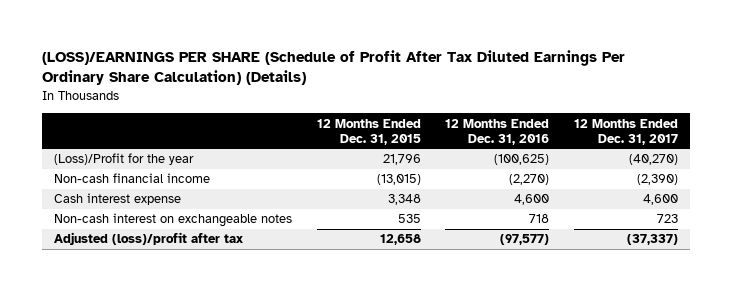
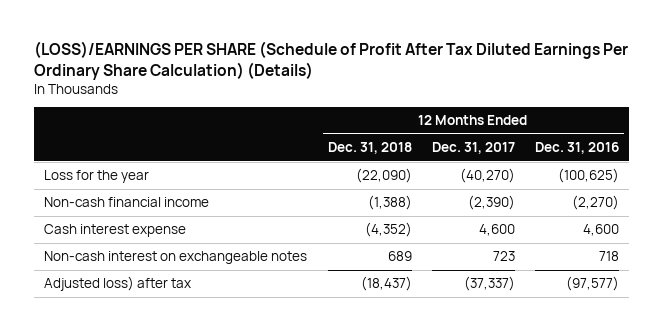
- | 12 Months Ended Dec. 31, 2015 | 12 Months Ended Dec. 31, 2016 | 12 Months Ended Dec. 31, 2017
+ | 12 Months Ended Dec. 31, 2018 | 12 Months Ended Dec. 31, 2017 | 12 Months Ended Dec. 31, 2016
- (Loss)/Profit for the year | 21,796 | (100,625) | (40,270)
+ Loss for the year | (22,090) | (40,270) | (100,625)
- Adjusted (loss)/profit after tax | 12,658 | (97,577) | (37,337)
+ Adjusted loss) after tax | (18,437) | (37,337) | (97,577)

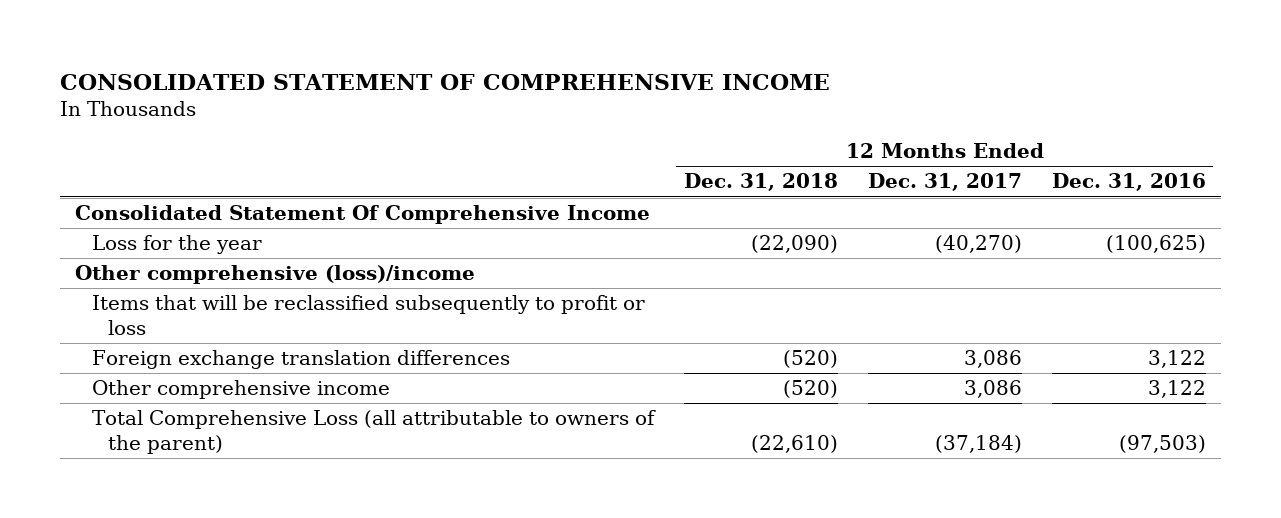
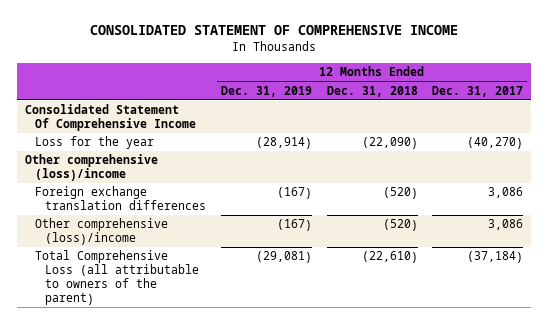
- | 12 Months Ended Dec. 31, 2018 | 12 Months Ended Dec. 31, 2017 | 12 Months Ended Dec. 31, 2016
+ | 12 Months Ended Dec. 31, 2019 | 12 Months Ended Dec. 31, 2018 | 12 Months Ended Dec. 31, 2017
- Items that will be reclassified subsequently to profit or loss
- Other comprehensive income | (520) | 3,086 | 3,122
+ Other comprehensive (loss)/income | (167) | (520) | 3,086

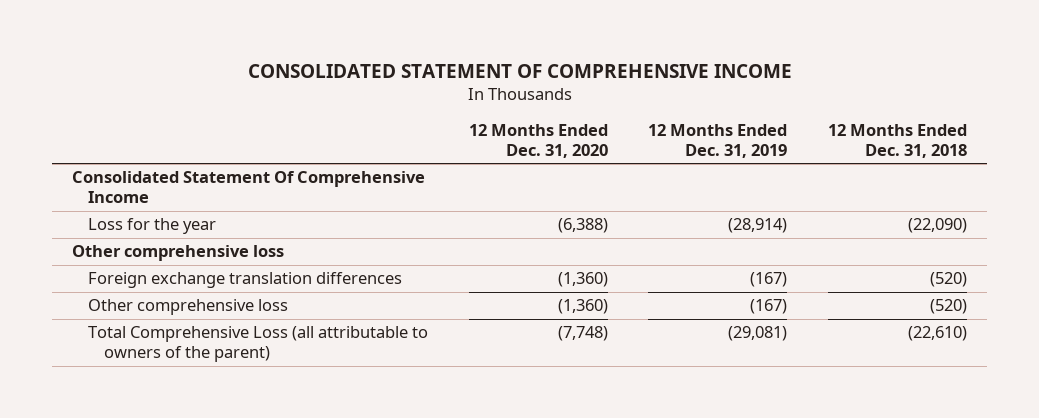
- | 12 Months Ended Dec. 31, 2019 | 12 Months Ended Dec. 31, 2018 | 12 Months Ended Dec. 31, 2017
+ | 12 Months Ended Dec. 31, 2020 | 12 Months Ended Dec. 31, 2019 | 12 Months Ended Dec. 31, 2018
- Other comprehensive (loss)/income
+ Other comprehensive loss
- Other comprehensive (loss)/income | (167) | (520) | 3,086
+ Other comprehensive loss | (1,360) | (167) | (520)

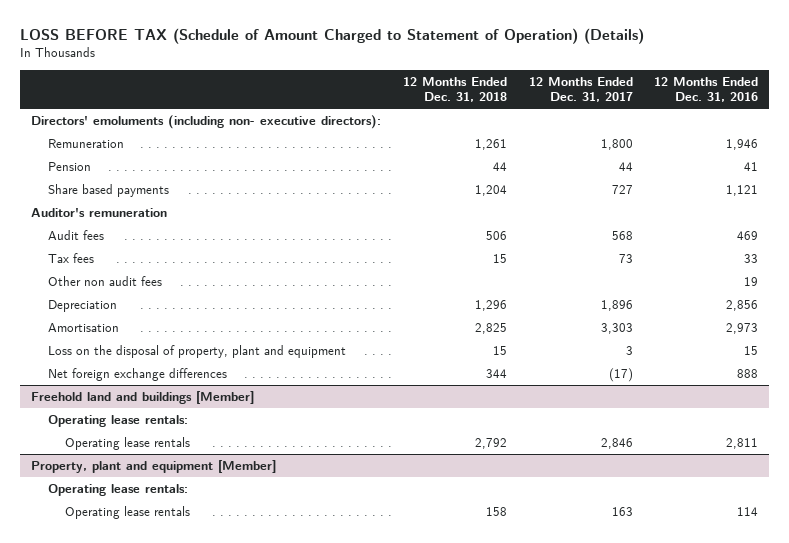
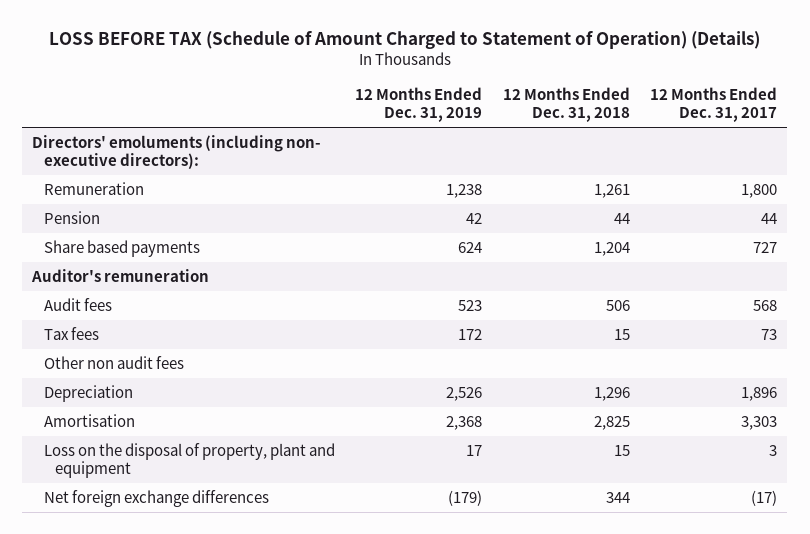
- | 12 Months Ended Dec. 31, 2018 | 12 Months Ended Dec. 31, 2017 | 12 Months Ended Dec. 31, 2016
+ | 12 Months Ended Dec. 31, 2019 | 12 Months Ended Dec. 31, 2018 | 12 Months Ended Dec. 31, 2017
- Freehold land and buildings [Member]
- Operating lease rentals:
- Operating lease rentals | 2,792 | 2,846 | 2,811
- Property, plant and equipment [Member]
- Operating lease rentals:
- Operating lease rentals | 158 | 163 | 114

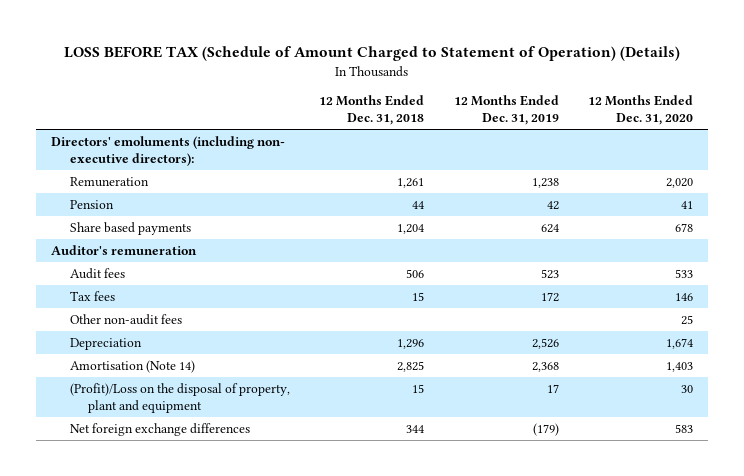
- | 12 Months Ended Dec. 31, 2019 | 12 Months Ended Dec. 31, 2018 | 12 Months Ended Dec. 31, 2017
+ | 12 Months Ended Dec. 31, 2018 | 12 Months Ended Dec. 31, 2019 | 12 Months Ended Dec. 31, 2020
- Other non audit fees
+ Other non-audit fees | | | 25
- Amortisation | 2,368 | 2,825 | 3,303
- Loss on the disposal of property, plant and equipment | 17 | 15 | 3
+ Amortisation (Note 14) | 2,825 | 2,368 | 1,403
+ (Profit)/Loss on the disposal of property, plant and equipment | 15 | 17 | 30

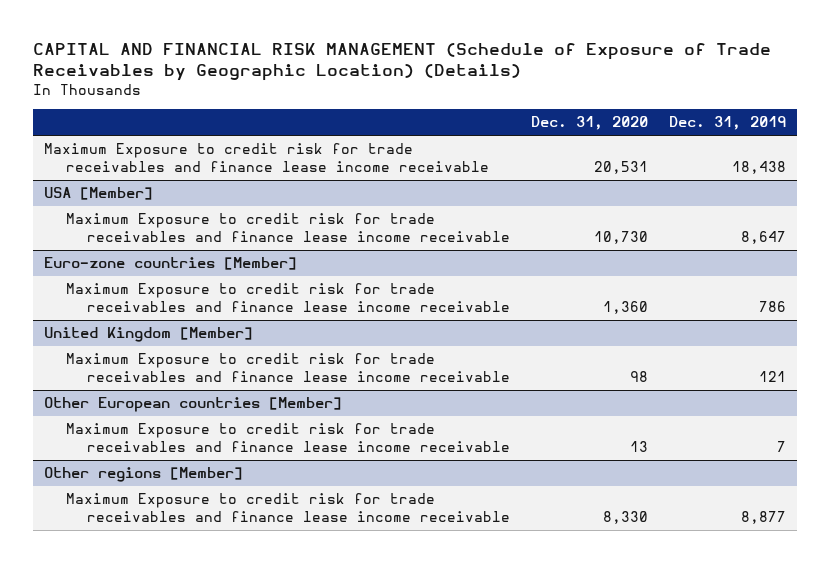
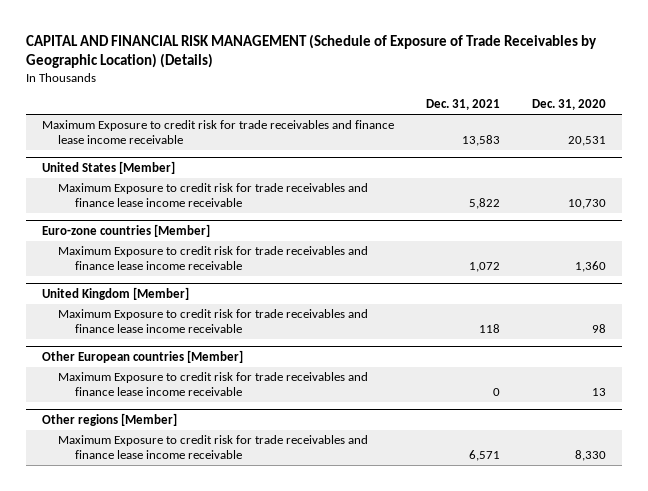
- | Dec. 31, 2020 | Dec. 31, 2019
+ | Dec. 31, 2021 | Dec. 31, 2020
- USA [Member]
+ United States [Member]

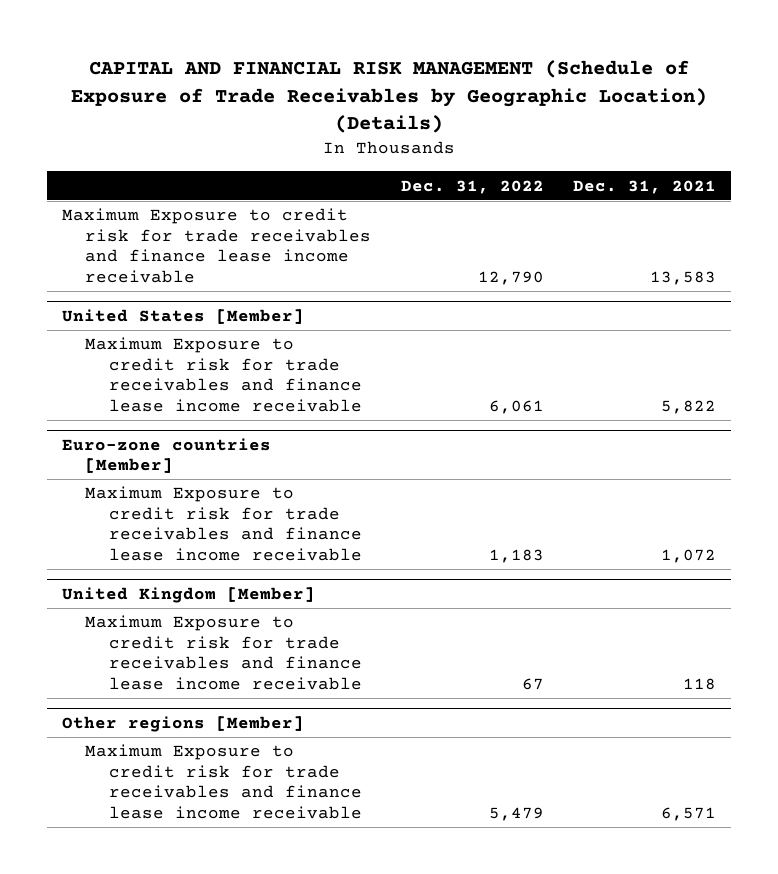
- | Dec. 31, 2021 | Dec. 31, 2020
+ | Dec. 31, 2022 | Dec. 31, 2021
- Other European countries [Member]
- Maximum Exposure to credit risk for trade receivables and finance lease income receivable | 0 | 13

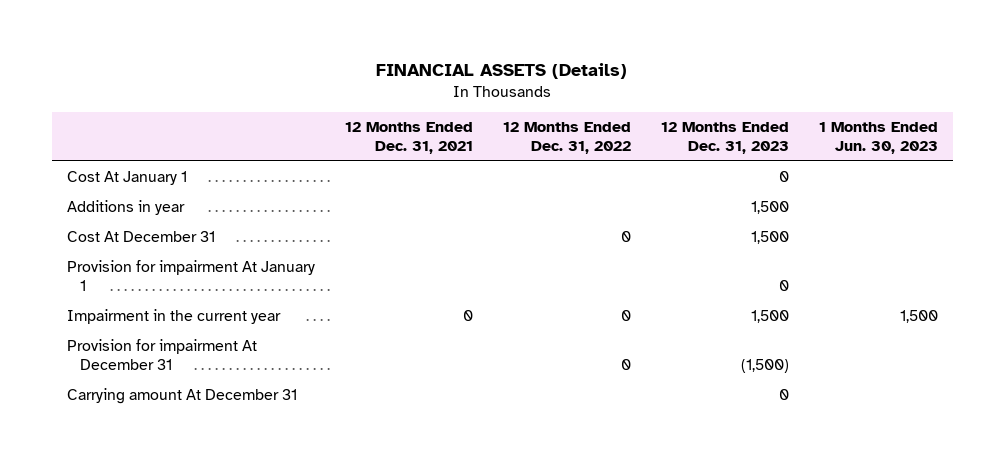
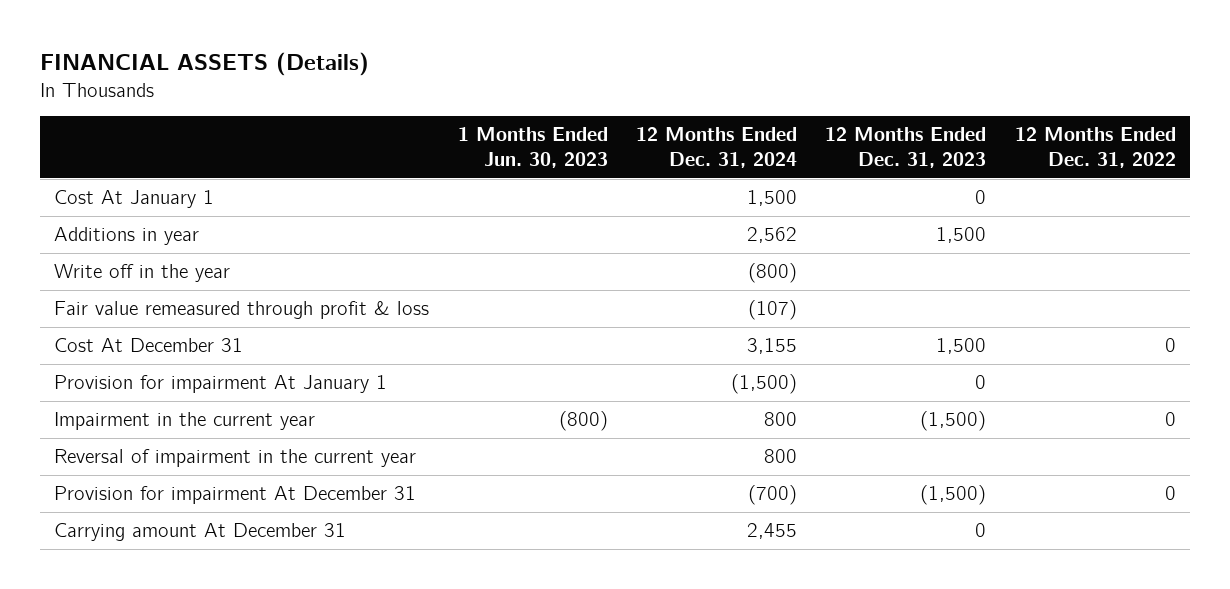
- | 12 Months Ended Dec. 31, 2021 | 12 Months Ended Dec. 31, 2022 | 12 Months Ended Dec. 31, 2023 | 1 Months Ended Jun. 30, 2023
+ | 1 Months Ended Jun. 30, 2023 | 12 Months Ended Dec. 31, 2024 | 12 Months Ended Dec. 31, 2023 | 12 Months Ended Dec. 31, 2022
+ Write off in the year | | (800) | |
+ Fair value remeasured through profit & loss | | (107) | |
- Impairment in the current year | 0 | 0 | 1,500 | 1,500
+ Impairment in the current year | (800) | 800 | (1,500) | 0
+ Reversal of impairment in the current year | | 800 | |

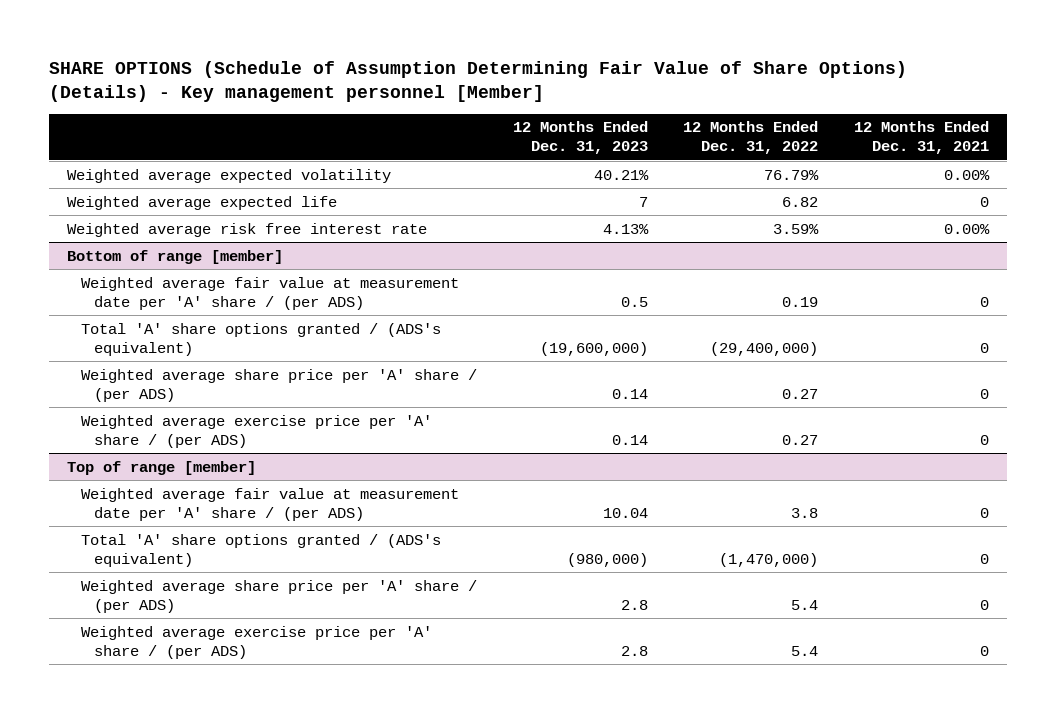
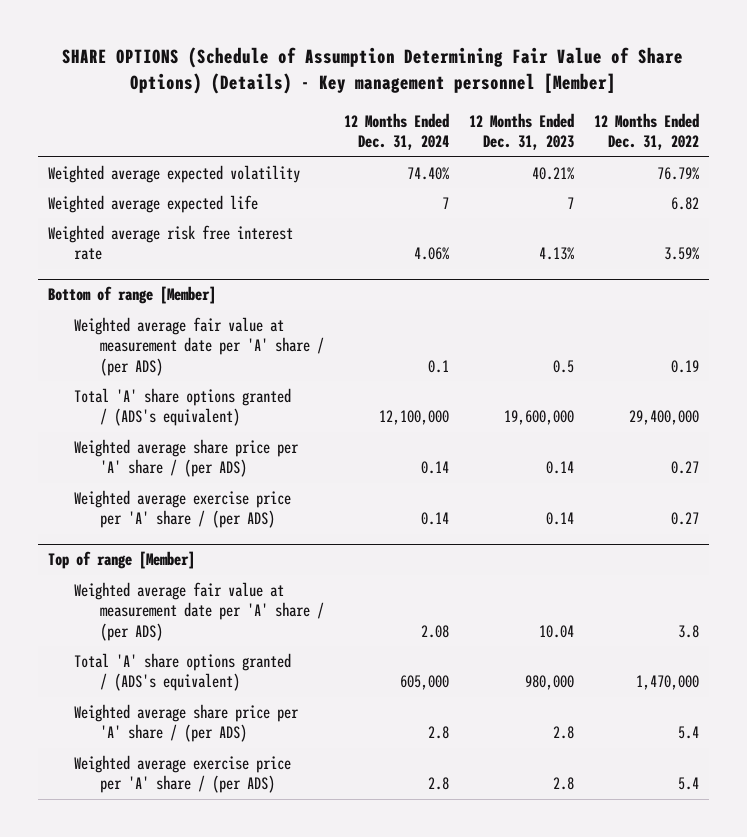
- | 12 Months Ended Dec. 31, 2023 | 12 Months Ended Dec. 31, 2022 | 12 Months Ended Dec. 31, 2021
+ | 12 Months Ended Dec. 31, 2024 | 12 Months Ended Dec. 31, 2023 | 12 Months Ended Dec. 31, 2022
- Bottom of range [member]
+ Bottom of range [Member]
- Total 'A' share options granted / (ADS's equivalent) | (19,600,000) | (29,400,000) | 0
+ Total 'A' share options granted / (ADS's equivalent) | 12,100,000 | 19,600,000 | 29,400,000
- Top of range [member]
+ Top of range [Member]
- Total 'A' share options granted / (ADS's equivalent) | (980,000) | (1,470,000) | 0
+ Total 'A' share options granted / (ADS's equivalent) | 605,000 | 980,000 | 1,470,000

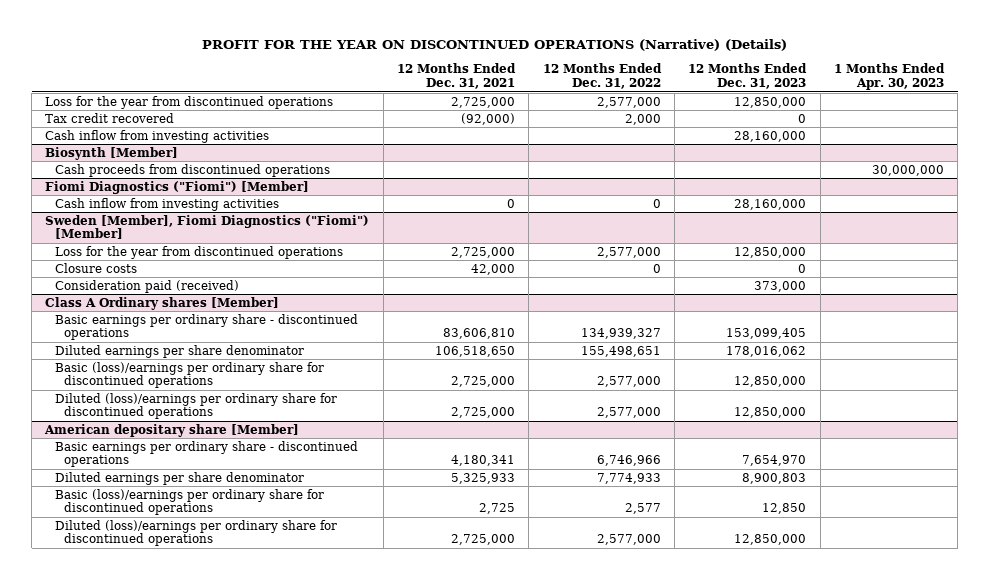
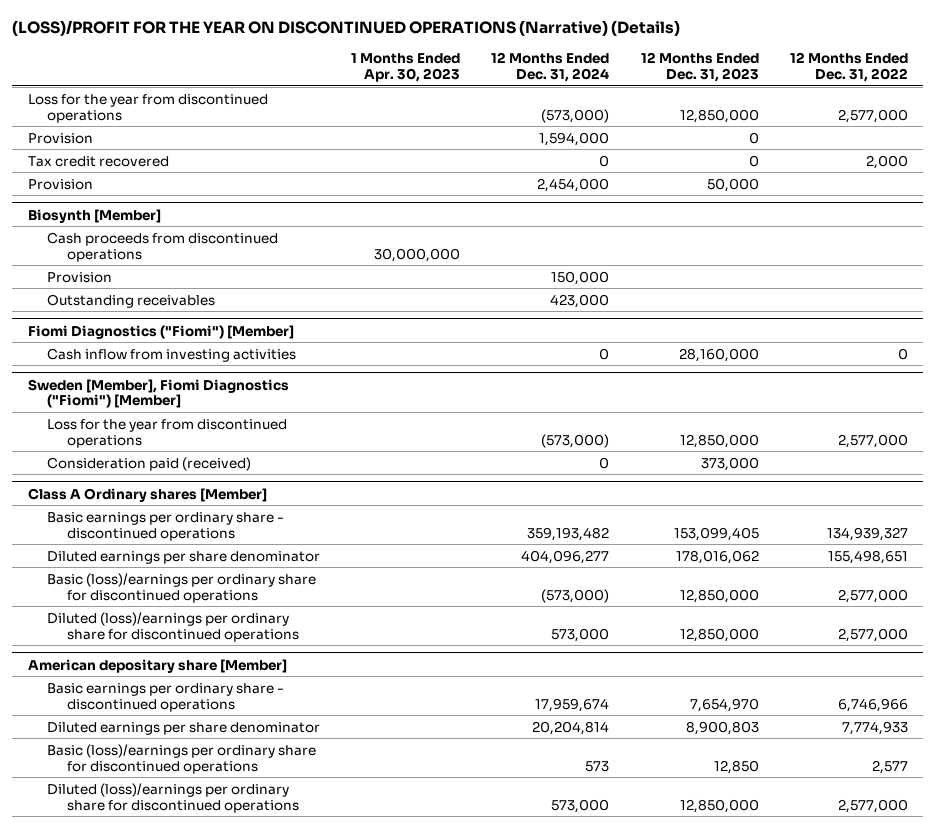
- PROFIT FOR THE YEAR ON DISCONTINUED OPERATIONS (Narrative) (Details)
+ (LOSS)/PROFIT FOR THE YEAR ON DISCONTINUED OPERATIONS (Narrative) (Details)
- | 12 Months Ended Dec. 31, 2021 | 12 Months Ended Dec. 31, 2022 | 12 Months Ended Dec. 31, 2023 | 1 Months Ended Apr. 30, 2023
+ | 1 Months Ended Apr. 30, 2023 | 12 Months Ended Dec. 31, 2024 | 12 Months Ended Dec. 31, 2023 | 12 Months Ended Dec. 31, 2022
+ Provision | | 1,594,000 | 0 |
- Cash inflow from investing activities | | | 28,160,000 |
+ Provision | | 2,454,000 | 50,000 |
@ Biosynth [Member]
+ Provision | | 150,000 | |
+ Outstanding receivables | | 423,000 | |
@ Sweden [Member], Fiomi Diagnostics ("Fiomi") [Member]
- Closure costs | 42,000 | 0 | 0 |

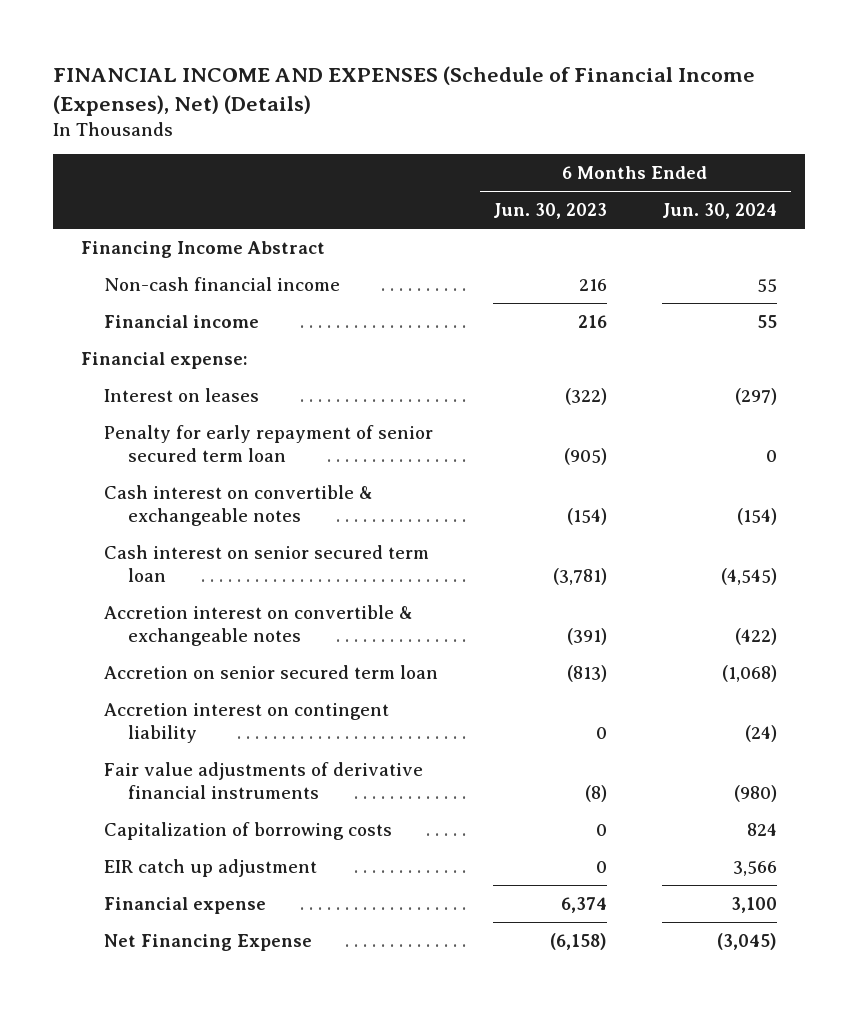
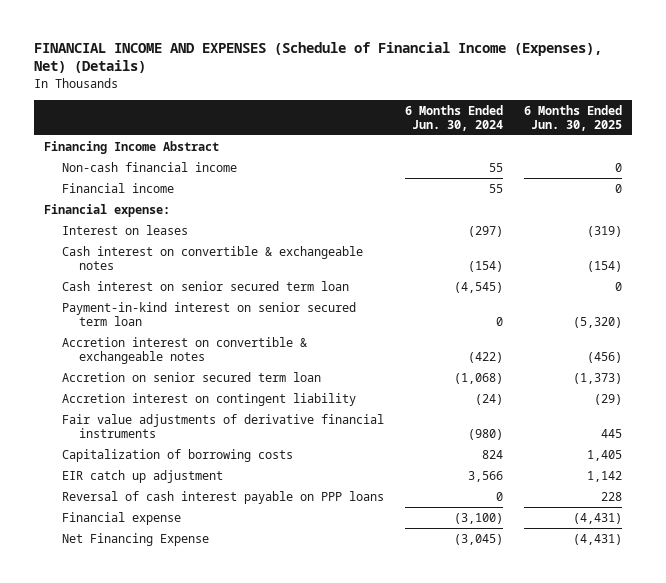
- | 6 Months Ended Jun. 30, 2023 | 6 Months Ended Jun. 30, 2024
+ | 6 Months Ended Jun. 30, 2024 | 6 Months Ended Jun. 30, 2025
- Penalty for early repayment of senior secured term loan | (905) | 0
+ Payment-in-kind interest on senior secured term loan | 0 | (5,320)
- Financial expense | 6,374 | 3,100
+ Reversal of cash interest payable on PPP loans | 0 | 228
+ Financial expense | (3,100) | (4,431)

